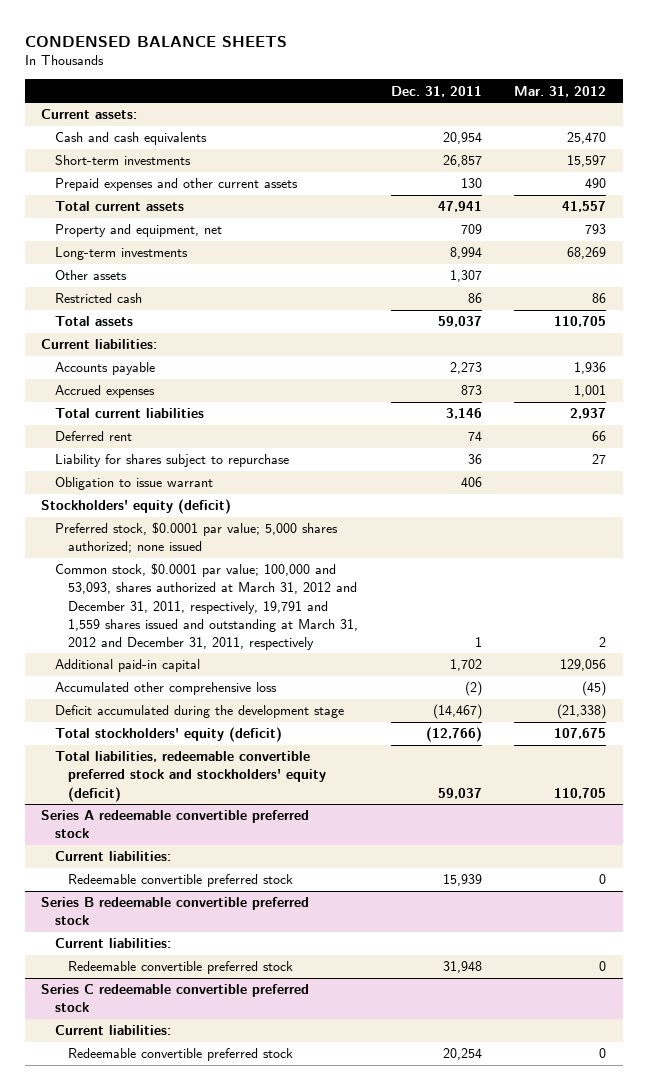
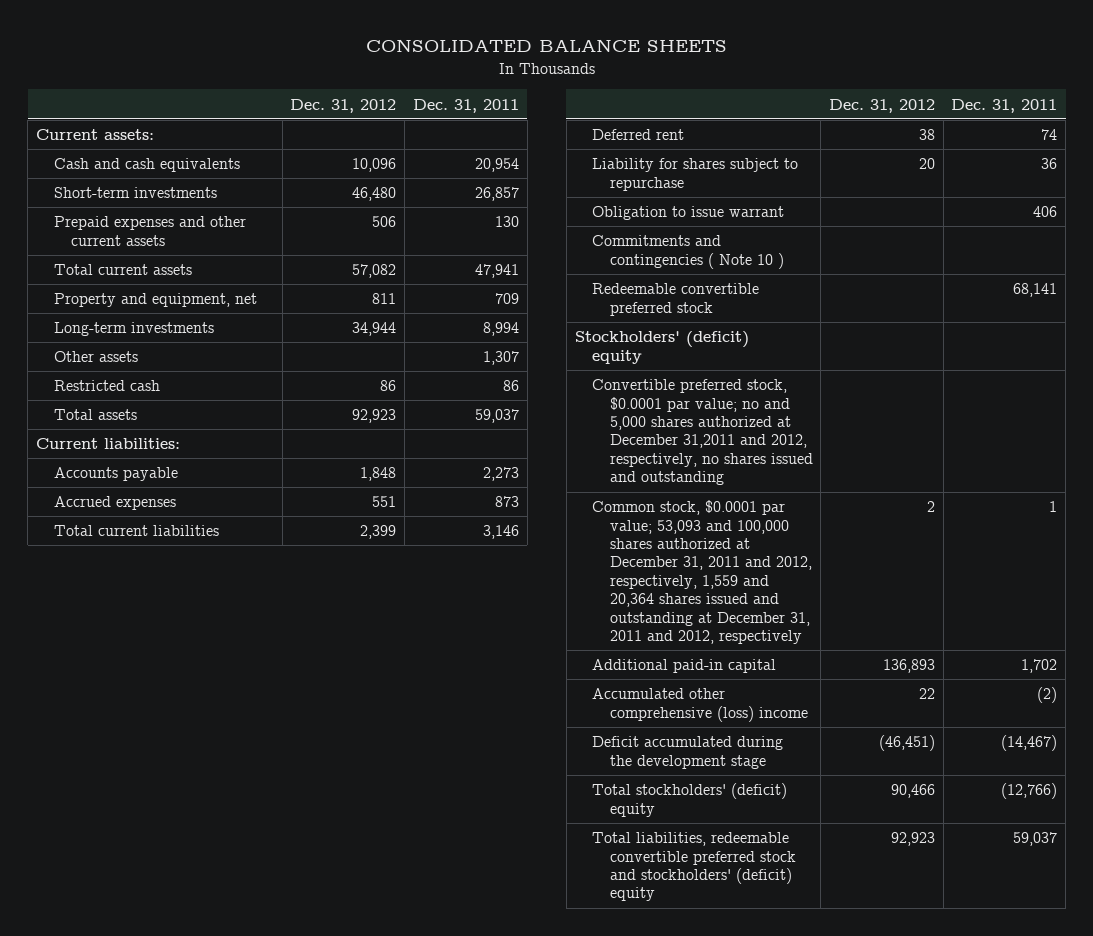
- CONDENSED BALANCE SHEETS
+ CONSOLIDATED BALANCE SHEETS
- | Dec. 31, 2011 | Mar. 31, 2012
+ | Dec. 31, 2012 | Dec. 31, 2011
- Stockholders' equity (deficit)
- Preferred stock, $0.0001 par value; 5,000 shares authorized; none issued
- Common stock, $0.0001 par value; 100,000 and 53,093, shares authorized at March 31, 2012 and December 31, 2011, respectively, 19,791 and 1,559 shares issued and outstanding at March 31, 2012 and December 31, 2011, respectively | 1 | 2
+ Commitments and contingencies ( Note 10 )
+ Redeemable convertible preferred stock | | 68,141
+ Stockholders' (deficit) equity
+ Convertible preferred stock, $0.0001 par value; no and 5,000 shares authorized at December 31,2011 and 2012, respectively, no shares issued and outstanding
+ Common stock, $0.0001 par value; 53,093 and 100,000 shares authorized at December 31, 2011 and 2012, respectively, 1,559 and 20,364 shares issued and outstanding at December 31, 2011 and 2012, respectively | 2 | 1
- Accumulated other comprehensive loss | (2) | (45)
+ Accumulated other comprehensive (loss) income | 22 | (2)
- Total stockholders' equity (deficit) | (12,766) | 107,675
- Total liabilities, redeemable convertible preferred stock and stockholders' equity (deficit) | 59,037 | 110,705
- Series A redeemable convertible preferred stock
- Current liabilities:
- Redeemable convertible preferred stock | 15,939 | 0
- Series B redeemable convertible preferred stock
- Current liabilities:
- Redeemable convertible preferred stock | 31,948 | 0
- Series C redeemable convertible preferred stock
- Current liabilities:
- Redeemable convertible preferred stock | 20,254 | 0
+ Total stockholders' (deficit) equity | 90,466 | (12,766)
+ Total liabilities, redeemable convertible preferred stock and stockholders' (deficit) equity | 92,923 | 59,037

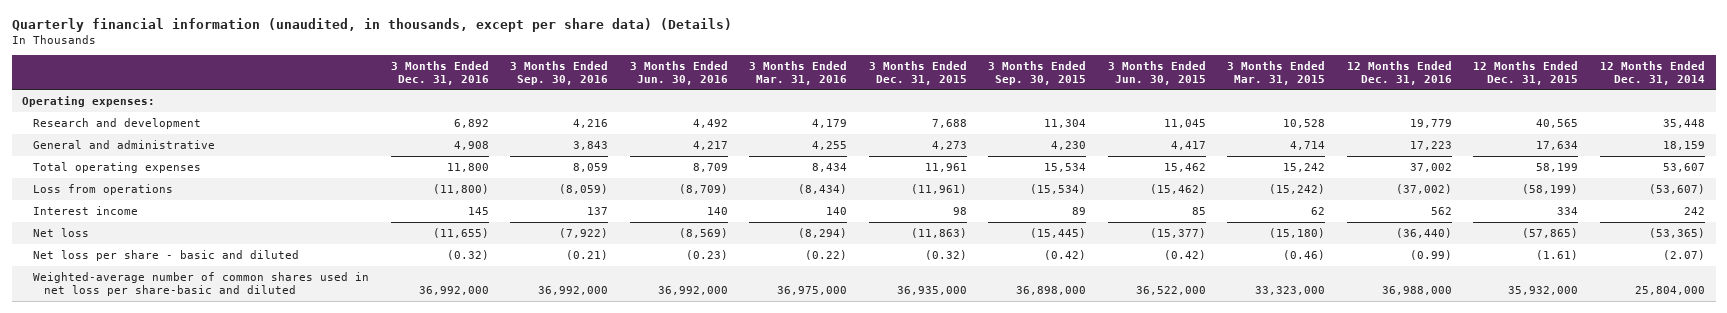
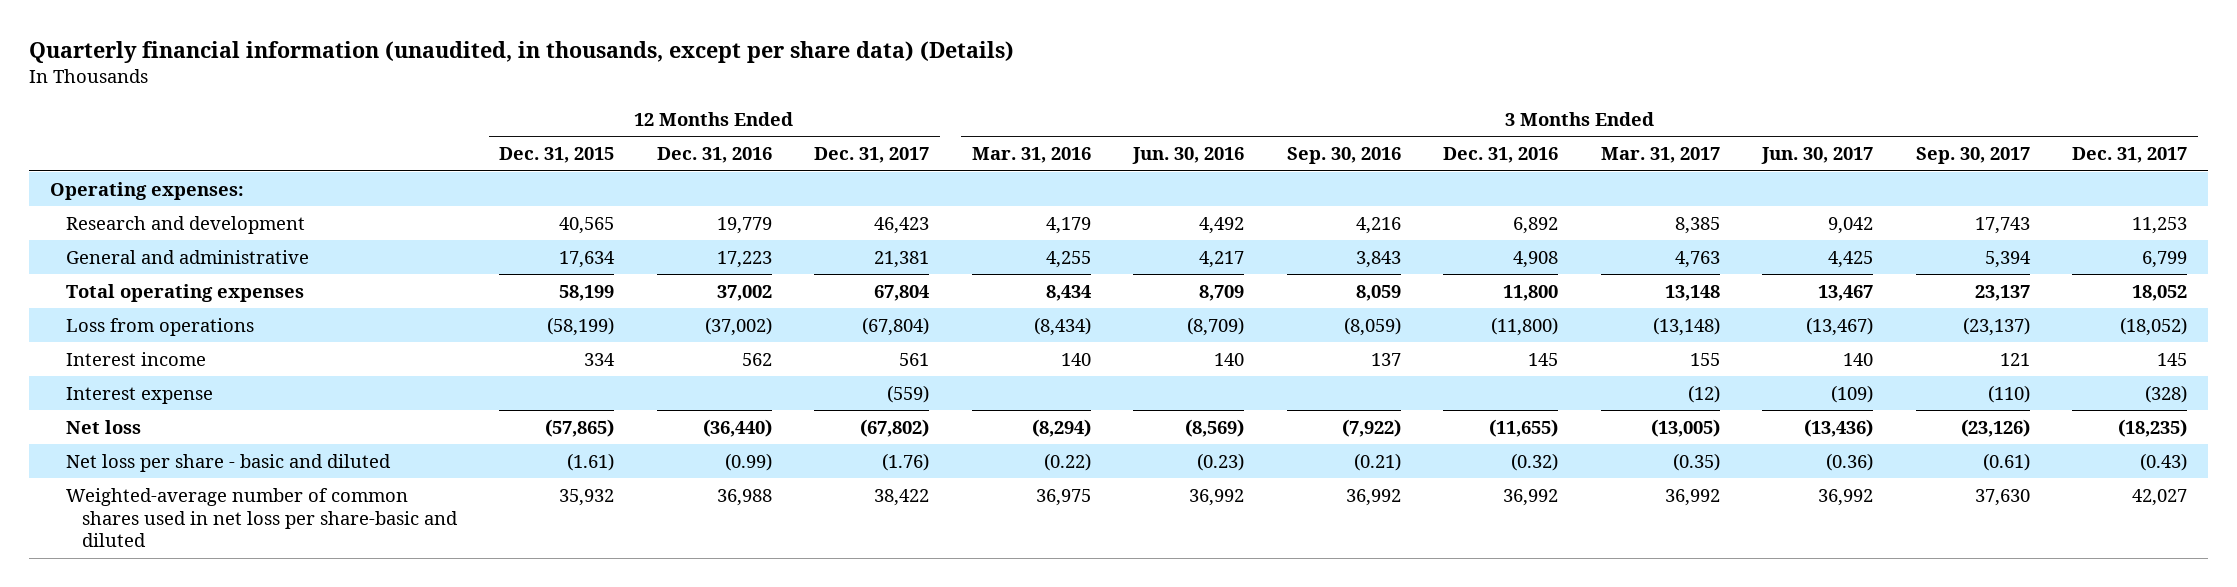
- | 3 Months Ended Dec. 31, 2016 | 3 Months Ended Sep. 30, 2016 | 3 Months Ended Jun. 30, 2016 | 3 Months Ended Mar. 31, 2016 | 3 Months Ended Dec. 31, 2015 | 3 Months Ended Sep. 30, 2015 | 3 Months Ended Jun. 30, 2015 | 3 Months Ended Mar. 31, 2015 | 12 Months Ended Dec. 31, 2016 | 12 Months Ended Dec. 31, 2015 | 12 Months Ended Dec. 31, 2014
+ | 12 Months Ended Dec. 31, 2015 | 12 Months Ended Dec. 31, 2016 | 12 Months Ended Dec. 31, 2017 | 3 Months Ended Mar. 31, 2016 | 3 Months Ended Jun. 30, 2016 | 3 Months Ended Sep. 30, 2016 | 3 Months Ended Dec. 31, 2016 | 3 Months Ended Mar. 31, 2017 | 3 Months Ended Jun. 30, 2017 | 3 Months Ended Sep. 30, 2017 | 3 Months Ended Dec. 31, 2017
+ Interest expense | | | (559) | | | | | (12) | (109) | (110) | (328)
- Weighted-average number of common shares used in net loss per share-basic and diluted | 36,992,000 | 36,992,000 | 36,992,000 | 36,975,000 | 36,935,000 | 36,898,000 | 36,522,000 | 33,323,000 | 36,988,000 | 35,932,000 | 25,804,000
+ Weighted-average number of common shares used in net loss per share-basic and diluted | 35,932 | 36,988 | 38,422 | 36,975 | 36,992 | 36,992 | 36,992 | 36,992 | 36,992 | 37,630 | 42,027

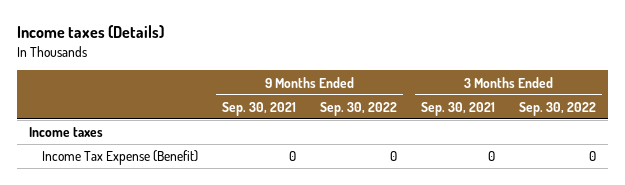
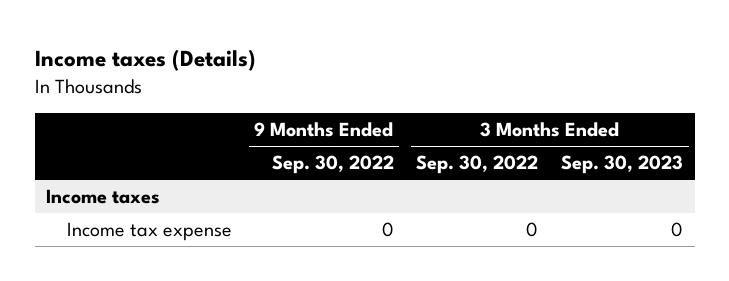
- | 9 Months Ended Sep. 30, 2021 | 9 Months Ended Sep. 30, 2022 | 3 Months Ended Sep. 30, 2021 | 3 Months Ended Sep. 30, 2022
+ | 9 Months Ended Sep. 30, 2022 | 3 Months Ended Sep. 30, 2022 | 3 Months Ended Sep. 30, 2023
- Income Tax Expense (Benefit) | 0 | 0 | 0 | 0
+ Income tax expense | 0 | 0 | 0

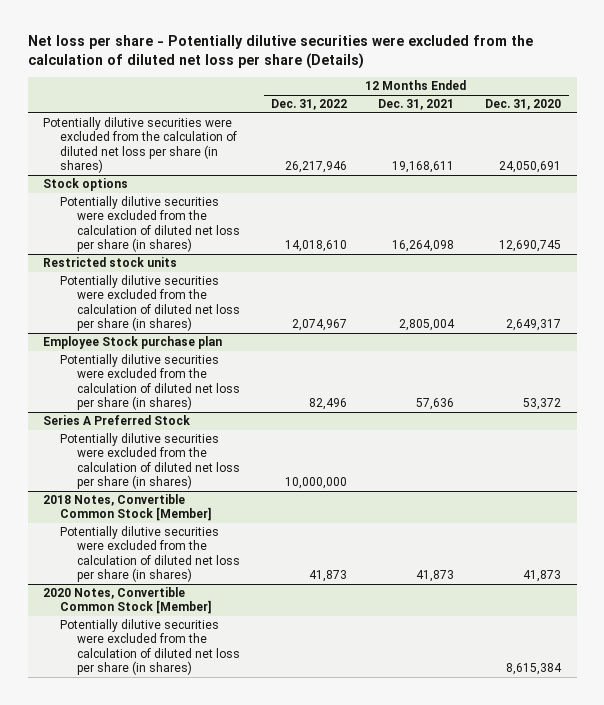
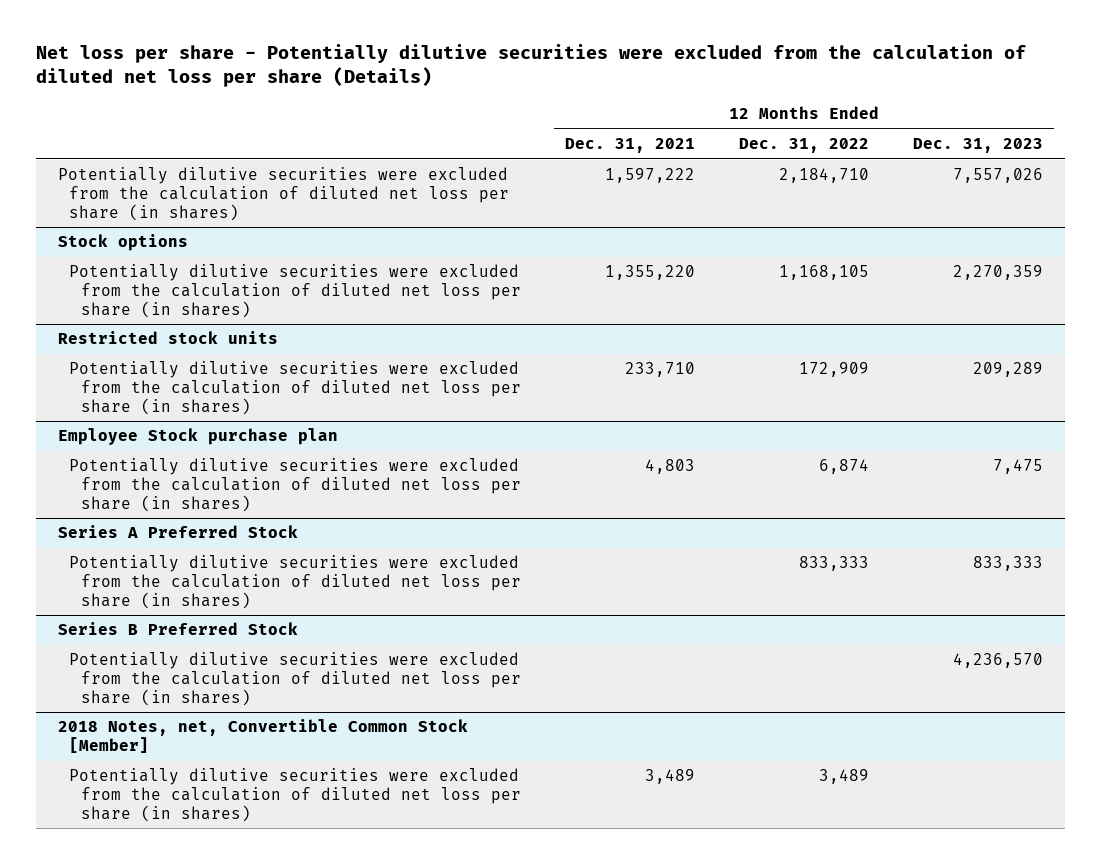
- | 12 Months Ended Dec. 31, 2022 | 12 Months Ended Dec. 31, 2021 | 12 Months Ended Dec. 31, 2020
+ | 12 Months Ended Dec. 31, 2021 | 12 Months Ended Dec. 31, 2022 | 12 Months Ended Dec. 31, 2023
- Potentially dilutive securities were excluded from the calculation of diluted net loss per share (in shares) | 26,217,946 | 19,168,611 | 24,050,691
+ Potentially dilutive securities were excluded from the calculation of diluted net loss per share (in shares) | 1,597,222 | 2,184,710 | 7,557,026
@ Stock options
- Potentially dilutive securities were excluded from the calculation of diluted net loss per share (in shares) | 14,018,610 | 16,264,098 | 12,690,745
+ Potentially dilutive securities were excluded from the calculation of diluted net loss per share (in shares) | 1,355,220 | 1,168,105 | 2,270,359
@ Restricted stock units
- Potentially dilutive securities were excluded from the calculation of diluted net loss per share (in shares) | 2,074,967 | 2,805,004 | 2,649,317
+ Potentially dilutive securities were excluded from the calculation of diluted net loss per share (in shares) | 233,710 | 172,909 | 209,289
@ Employee Stock purchase plan
- Potentially dilutive securities were excluded from the calculation of diluted net loss per share (in shares) | 82,496 | 57,636 | 53,372
+ Potentially dilutive securities were excluded from the calculation of diluted net loss per share (in shares) | 4,803 | 6,874 | 7,475
@ Series A Preferred Stock
- Potentially dilutive securities were excluded from the calculation of diluted net loss per share (in shares) | 10,000,000 | |
- 2018 Notes, Convertible Common Stock [Member]
- Potentially dilutive securities were excluded from the calculation of diluted net loss per share (in shares) | 41,873 | 41,873 | 41,873
- 2020 Notes, Convertible Common Stock [Member]
@ Series A Preferred Stock
+ Potentially dilutive securities were excluded from the calculation of diluted net loss per share (in shares) | | 833,333 | 833,333
+ Series B Preferred Stock
+ 2018 Notes, net, Convertible Common Stock [Member]
+ Potentially dilutive securities were excluded from the calculation of diluted net loss per share (in shares) | 3,489 | 3,489 |

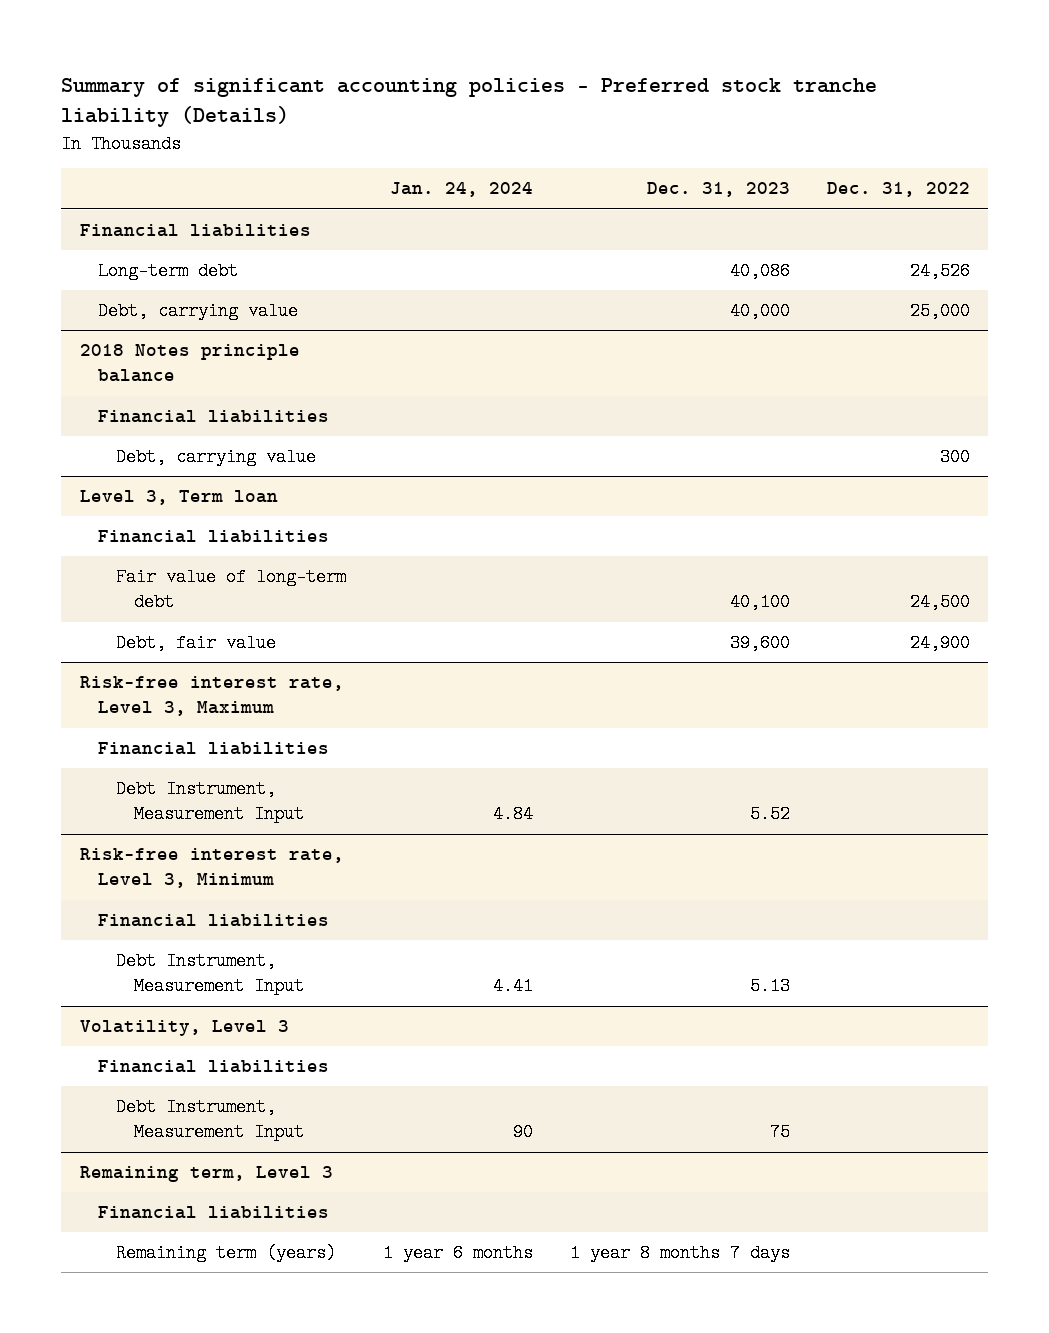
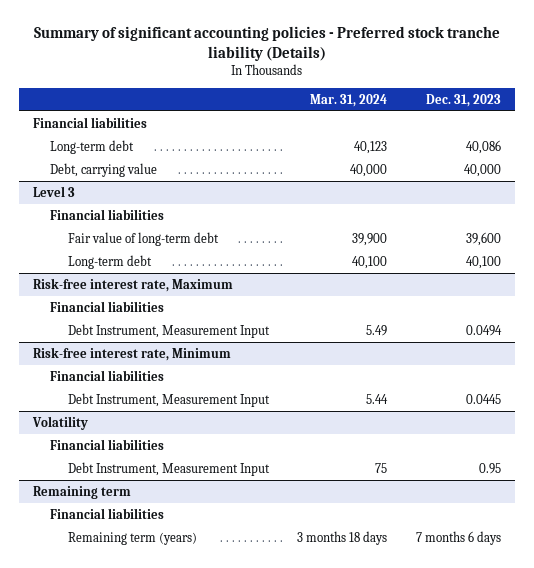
- | Jan. 24, 2024 | Dec. 31, 2023 | Dec. 31, 2022
+ | Mar. 31, 2024 | Dec. 31, 2023
- 2018 Notes principle balance
- Financial liabilities
- Debt, carrying value | | | 300
- Level 3, Term loan
+ Level 3
- Fair value of long-term debt | | 40,100 | 24,500
- Debt, fair value | | 39,600 | 24,900
- Risk-free interest rate, Level 3, Maximum
+ Fair value of long-term debt | 39,900 | 39,600
+ Long-term debt | 40,100 | 40,100
+ Risk-free interest rate, Maximum
- Debt Instrument, Measurement Input | 4.84 | 5.52 |
- Risk-free interest rate, Level 3, Minimum
+ Debt Instrument, Measurement Input | 5.49 | 0.0494
+ Risk-free interest rate, Minimum
- Debt Instrument, Measurement Input | 4.41 | 5.13 |
- Volatility, Level 3
+ Debt Instrument, Measurement Input | 5.44 | 0.0445
+ Volatility
- Debt Instrument, Measurement Input | 90 | 75 |
- Remaining term, Level 3
+ Debt Instrument, Measurement Input | 75 | 0.95
+ Remaining term
- Remaining term (years) | 1 year 6 months | 1 year 8 months 7 days |
+ Remaining term (years) | 3 months 18 days | 7 months 6 days

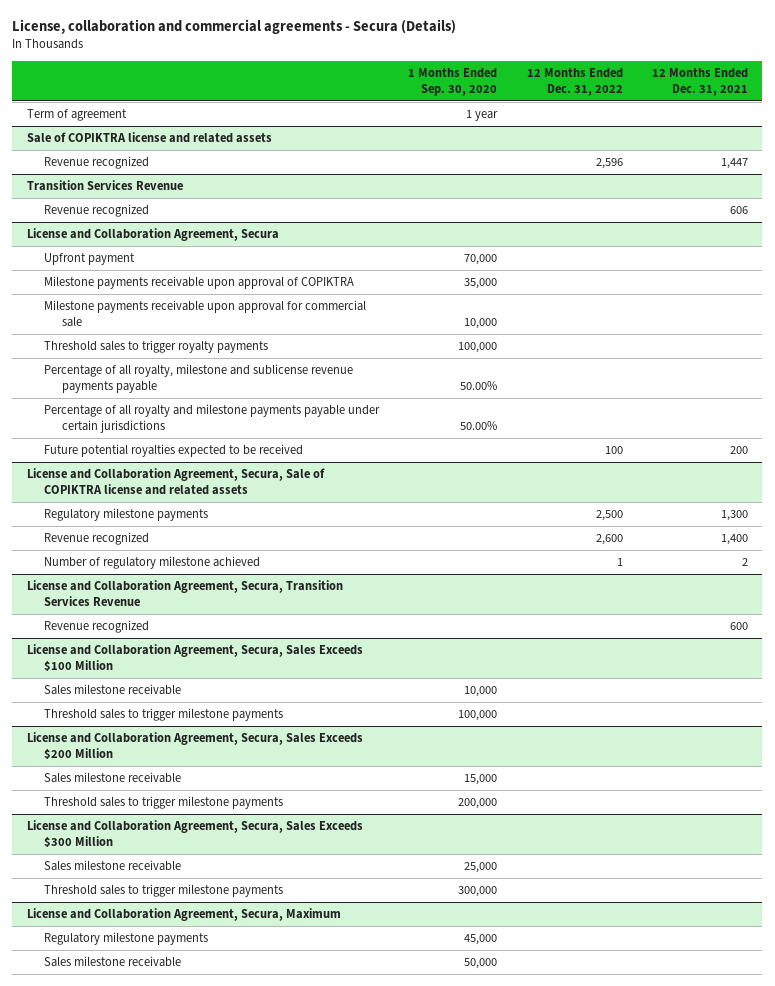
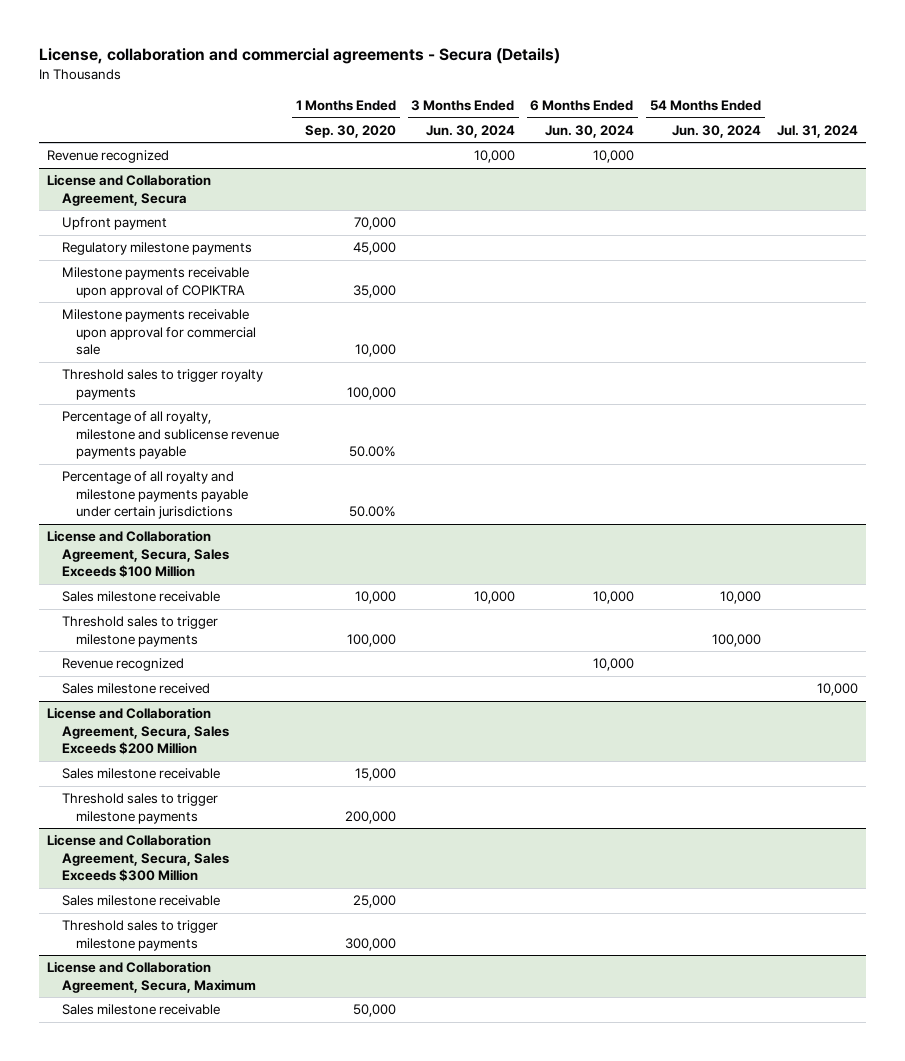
- | 1 Months Ended Sep. 30, 2020 | 12 Months Ended Dec. 31, 2022 | 12 Months Ended Dec. 31, 2021
+ | 1 Months Ended Sep. 30, 2020 | 3 Months Ended Jun. 30, 2024 | 6 Months Ended Jun. 30, 2024 | 54 Months Ended Jun. 30, 2024 | Jul. 31, 2024
- Term of agreement | 1 year | |
- Sale of COPIKTRA license and related assets
- Transition Services Revenue
- Revenue recognized | | | 606
@ License and Collaboration Agreement, Secura
+ Regulatory milestone payments | 45,000 | | | |
- Future potential royalties expected to be received | | 100 | 200
- License and Collaboration Agreement, Secura, Sale of COPIKTRA license and related assets
- Regulatory milestone payments | | 2,500 | 1,300
- Revenue recognized | | 2,600 | 1,400
- Number of regulatory milestone achieved | | 1 | 2
- License and Collaboration Agreement, Secura, Transition Services Revenue
- Revenue recognized | | | 600
@ License and Collaboration Agreement, Secura, Sales Exceeds $100 Million
+ Revenue recognized | | | 10,000 | |
+ Sales milestone received | | | | | 10,000
@ License and Collaboration Agreement, Secura, Maximum
- Regulatory milestone payments | 45,000 | |

